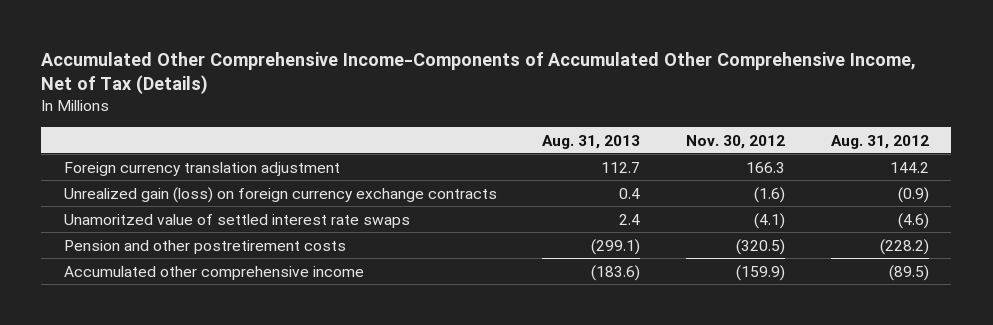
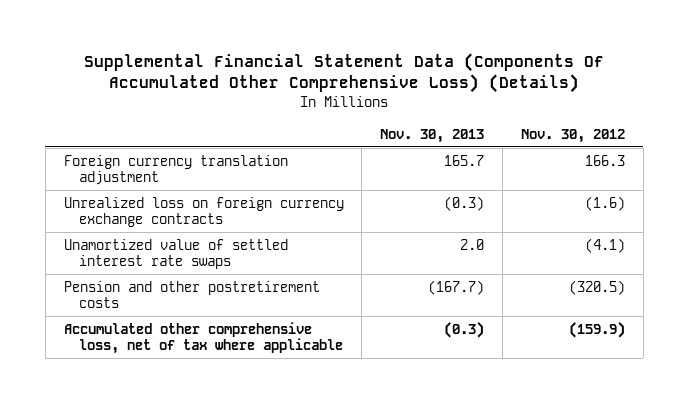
- Accumulated Other Comprehensive Income-Components of Accumulated Other Comprehensive Income, Net of Tax (Details)
+ Supplemental Financial Statement Data (Components Of Accumulated Other Comprehensive Loss) (Details)
- | Aug. 31, 2013 | Nov. 30, 2012 | Aug. 31, 2012
+ | Nov. 30, 2013 | Nov. 30, 2012
- Unrealized gain (loss) on foreign currency exchange contracts | 0.4 | (1.6) | (0.9)
- Unamoritzed value of settled interest rate swaps | 2.4 | (4.1) | (4.6)
+ Unrealized loss on foreign currency exchange contracts | (0.3) | (1.6)
+ Unamortized value of settled interest rate swaps | 2.0 | (4.1)
- Accumulated other comprehensive income | (183.6) | (159.9) | (89.5)
+ Accumulated other comprehensive loss, net of tax where applicable | (0.3) | (159.9)

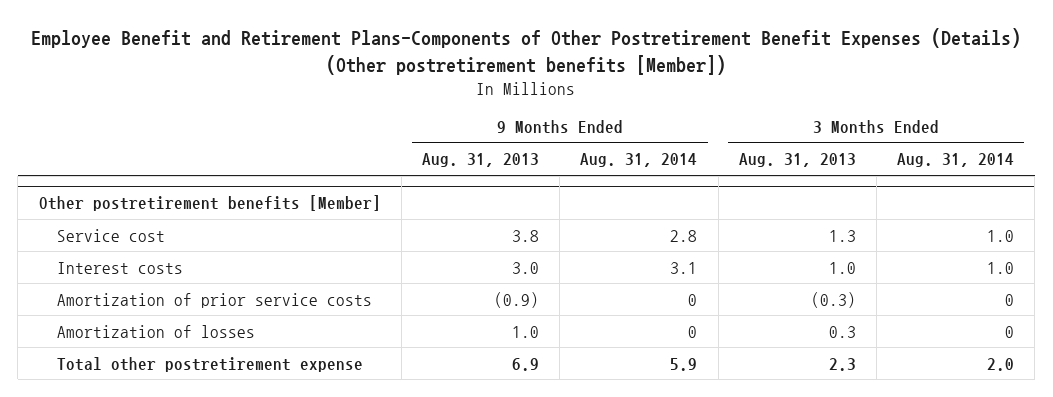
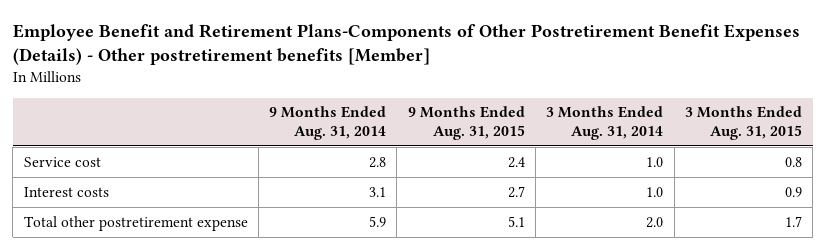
- Employee Benefit and Retirement Plans-Components of Other Postretirement Benefit Expenses (Details) (Other postretirement benefits [Member])
+ Employee Benefit and Retirement Plans-Components of Other Postretirement Benefit Expenses (Details) - Other postretirement benefits [Member]
- | 9 Months Ended Aug. 31, 2013 | 9 Months Ended Aug. 31, 2014 | 3 Months Ended Aug. 31, 2013 | 3 Months Ended Aug. 31, 2014
+ | 9 Months Ended Aug. 31, 2014 | 9 Months Ended Aug. 31, 2015 | 3 Months Ended Aug. 31, 2014 | 3 Months Ended Aug. 31, 2015
- Other postretirement benefits [Member]
- Amortization of prior service costs | (0.9) | 0 | (0.3) | 0
- Amortization of losses | 1.0 | 0 | 0.3 | 0

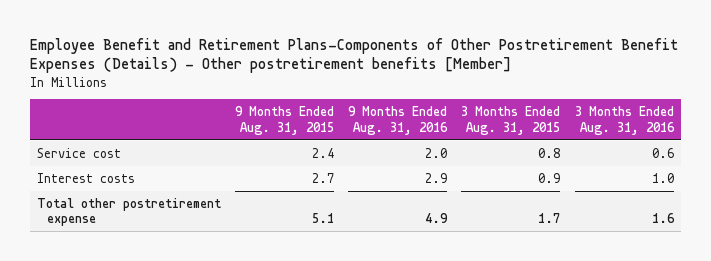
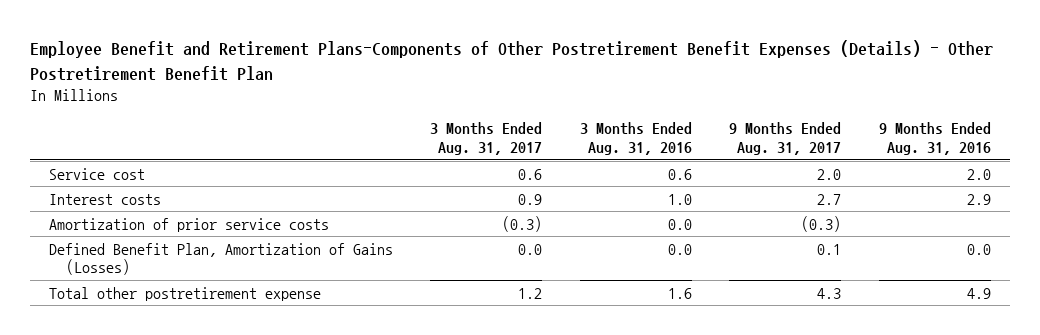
- Employee Benefit and Retirement Plans-Components of Other Postretirement Benefit Expenses (Details) - Other postretirement benefits [Member]
+ Employee Benefit and Retirement Plans-Components of Other Postretirement Benefit Expenses (Details) - Other Postretirement Benefit Plan
- | 9 Months Ended Aug. 31, 2015 | 9 Months Ended Aug. 31, 2016 | 3 Months Ended Aug. 31, 2015 | 3 Months Ended Aug. 31, 2016
+ | 3 Months Ended Aug. 31, 2017 | 3 Months Ended Aug. 31, 2016 | 9 Months Ended Aug. 31, 2017 | 9 Months Ended Aug. 31, 2016
+ Amortization of prior service costs | (0.3) | 0.0 | (0.3) |
+ Defined Benefit Plan, Amortization of Gains (Losses) | 0.0 | 0.0 | 0.1 | 0.0

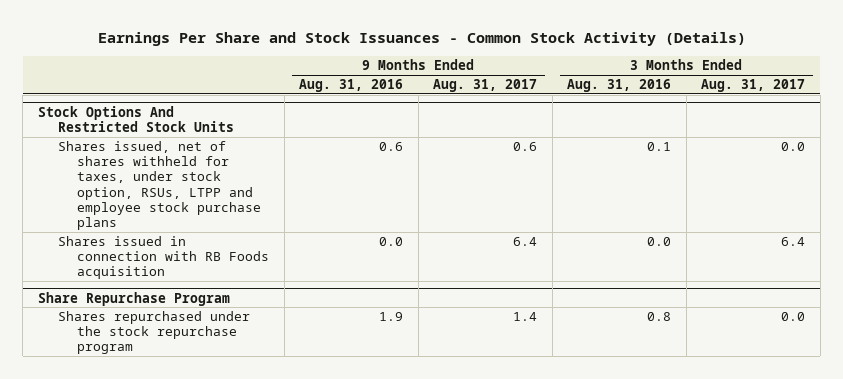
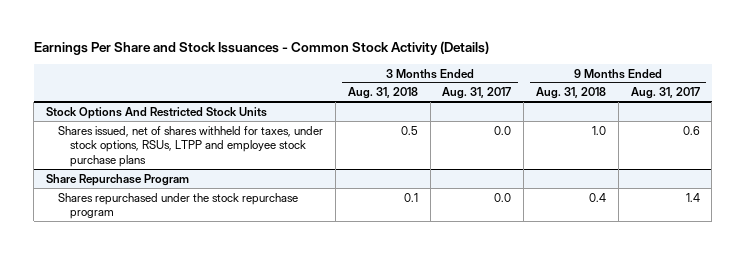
- | 9 Months Ended Aug. 31, 2016 | 9 Months Ended Aug. 31, 2017 | 3 Months Ended Aug. 31, 2016 | 3 Months Ended Aug. 31, 2017
+ | 3 Months Ended Aug. 31, 2018 | 3 Months Ended Aug. 31, 2017 | 9 Months Ended Aug. 31, 2018 | 9 Months Ended Aug. 31, 2017
@ Stock Options And Restricted Stock Units
- Shares issued, net of shares withheld for taxes, under stock option, RSUs, LTPP and employee stock purchase plans | 0.6 | 0.6 | 0.1 | 0.0
- Shares issued in connection with RB Foods acquisition | 0.0 | 6.4 | 0.0 | 6.4
+ Shares issued, net of shares withheld for taxes, under stock options, RSUs, LTPP and employee stock purchase plans | 0.5 | 0.0 | 1.0 | 0.6

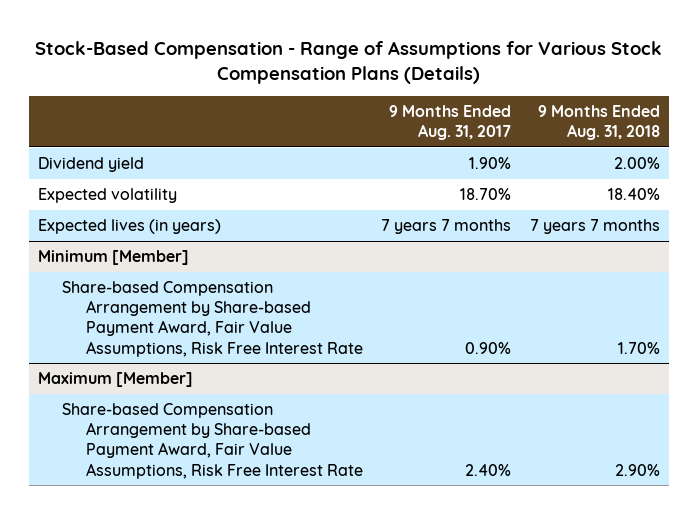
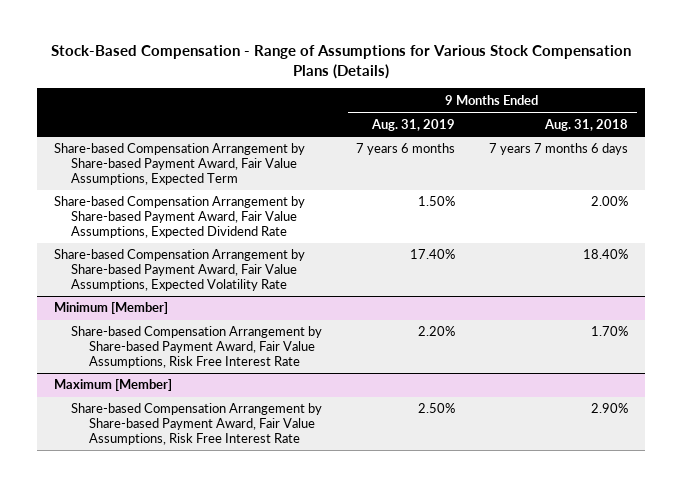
- | 9 Months Ended Aug. 31, 2017 | 9 Months Ended Aug. 31, 2018
+ | 9 Months Ended Aug. 31, 2019 | 9 Months Ended Aug. 31, 2018
- Dividend yield | 1.90% | 2.00%
- Expected volatility | 18.70% | 18.40%
- Expected lives (in years) | 7 years 7 months | 7 years 7 months
+ Share-based Compensation Arrangement by Share-based Payment Award, Fair Value Assumptions, Expected Term | 7 years 6 months | 7 years 7 months 6 days
+ Share-based Compensation Arrangement by Share-based Payment Award, Fair Value Assumptions, Expected Dividend Rate | 1.50% | 2.00%
+ Share-based Compensation Arrangement by Share-based Payment Award, Fair Value Assumptions, Expected Volatility Rate | 17.40% | 18.40%

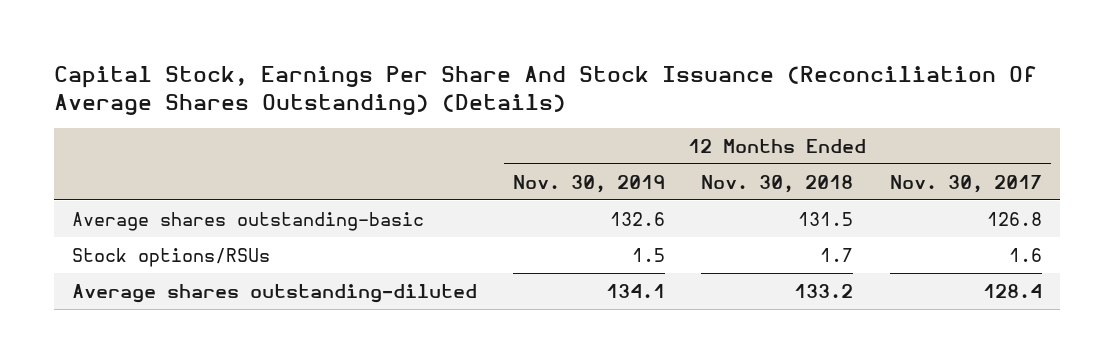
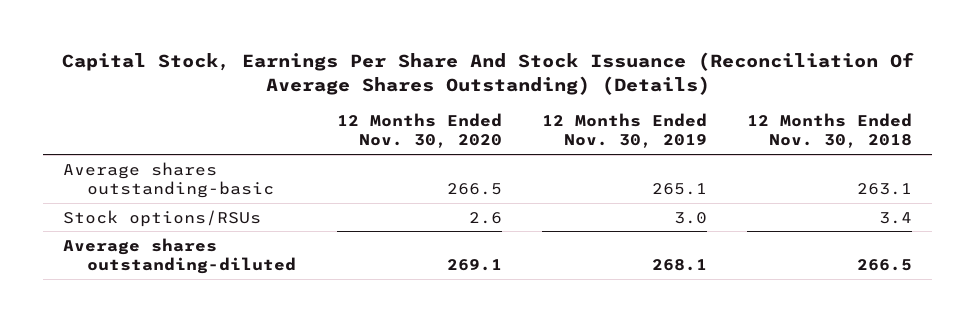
- | 12 Months Ended Nov. 30, 2019 | 12 Months Ended Nov. 30, 2018 | 12 Months Ended Nov. 30, 2017
+ | 12 Months Ended Nov. 30, 2020 | 12 Months Ended Nov. 30, 2019 | 12 Months Ended Nov. 30, 2018
- Average shares outstanding-basic | 132.6 | 131.5 | 126.8
- Stock options/RSUs | 1.5 | 1.7 | 1.6
- Average shares outstanding-diluted | 134.1 | 133.2 | 128.4
+ Average shares outstanding-basic | 266.5 | 265.1 | 263.1
+ Stock options/RSUs | 2.6 | 3.0 | 3.4
+ Average shares outstanding-diluted | 269.1 | 268.1 | 266.5

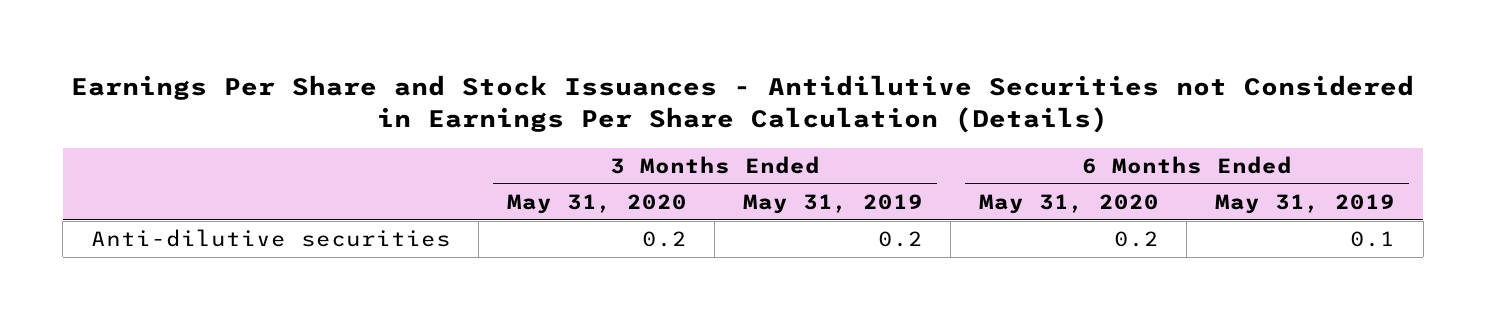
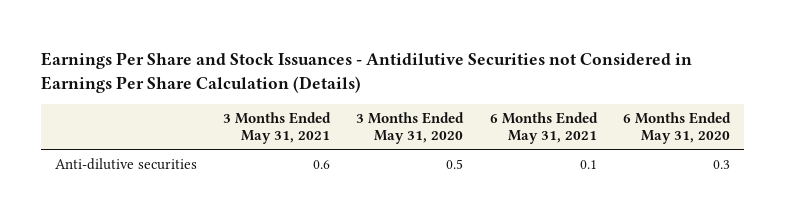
- | 3 Months Ended May 31, 2020 | 3 Months Ended May 31, 2019 | 6 Months Ended May 31, 2020 | 6 Months Ended May 31, 2019
+ | 3 Months Ended May 31, 2021 | 3 Months Ended May 31, 2020 | 6 Months Ended May 31, 2021 | 6 Months Ended May 31, 2020
- Anti-dilutive securities | 0.2 | 0.2 | 0.2 | 0.1
+ Anti-dilutive securities | 0.6 | 0.5 | 0.1 | 0.3

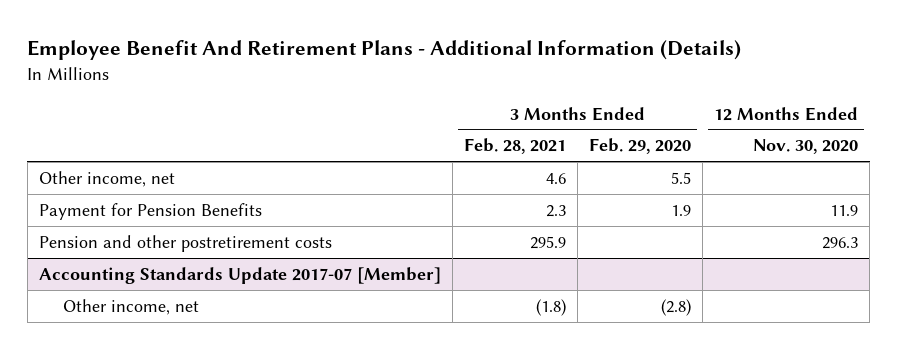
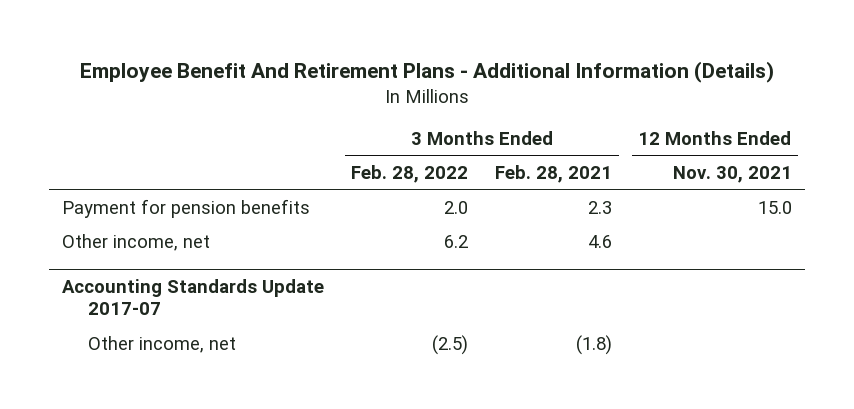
- | 3 Months Ended Feb. 28, 2021 | 3 Months Ended Feb. 29, 2020 | 12 Months Ended Nov. 30, 2020
+ | 3 Months Ended Feb. 28, 2022 | 3 Months Ended Feb. 28, 2021 | 12 Months Ended Nov. 30, 2021
+ Payment for pension benefits | 2.0 | 2.3 | 15.0
- Payment for Pension Benefits | 2.3 | 1.9 | 11.9
- Pension and other postretirement costs | 295.9 | | 296.3
- Accounting Standards Update 2017-07 [Member]
+ Accounting Standards Update 2017-07

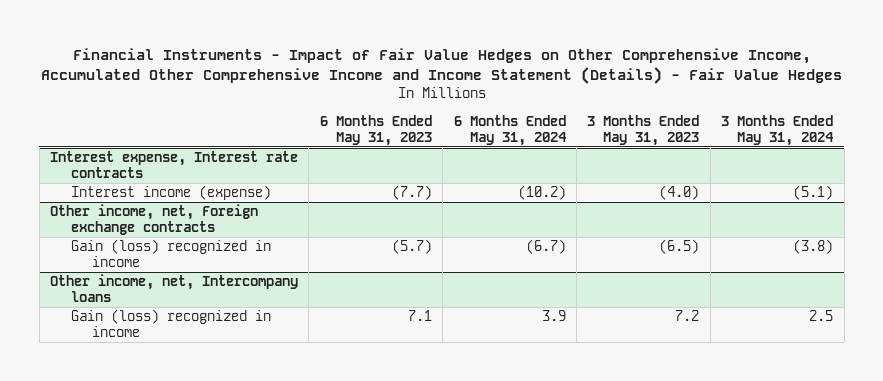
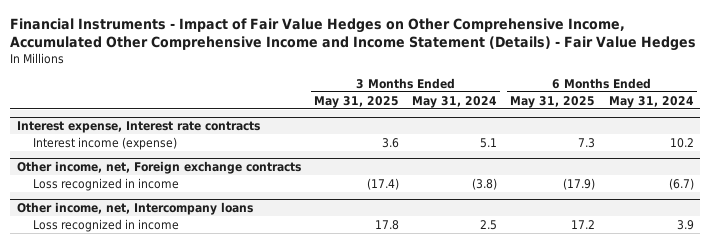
- | 6 Months Ended May 31, 2023 | 6 Months Ended May 31, 2024 | 3 Months Ended May 31, 2023 | 3 Months Ended May 31, 2024
+ | 3 Months Ended May 31, 2025 | 3 Months Ended May 31, 2024 | 6 Months Ended May 31, 2025 | 6 Months Ended May 31, 2024
@ Interest expense, Interest rate contracts
- Interest income (expense) | (7.7) | (10.2) | (4.0) | (5.1)
+ Interest income (expense) | 3.6 | 5.1 | 7.3 | 10.2
@ Other income, net, Foreign exchange contracts
- Gain (loss) recognized in income | (5.7) | (6.7) | (6.5) | (3.8)
+ Loss recognized in income | (17.4) | (3.8) | (17.9) | (6.7)
@ Other income, net, Intercompany loans
- Gain (loss) recognized in income | 7.1 | 3.9 | 7.2 | 2.5
+ Loss recognized in income | 17.8 | 2.5 | 17.2 | 3.9

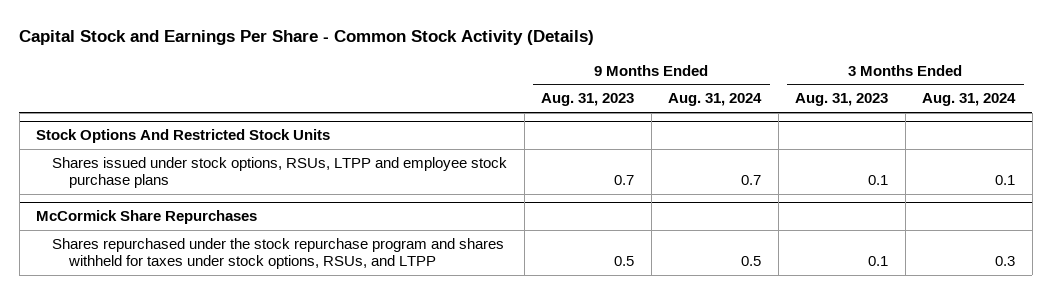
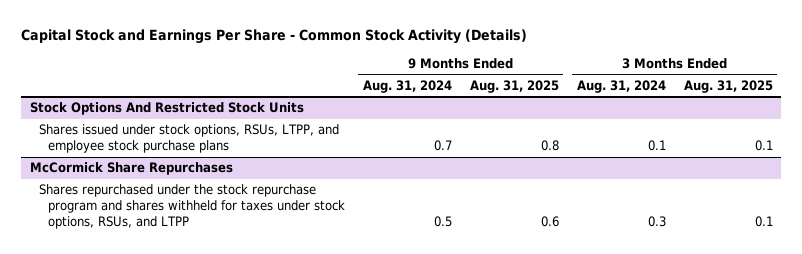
- | 9 Months Ended Aug. 31, 2023 | 9 Months Ended Aug. 31, 2024 | 3 Months Ended Aug. 31, 2023 | 3 Months Ended Aug. 31, 2024
+ | 9 Months Ended Aug. 31, 2024 | 9 Months Ended Aug. 31, 2025 | 3 Months Ended Aug. 31, 2024 | 3 Months Ended Aug. 31, 2025
@ Stock Options And Restricted Stock Units
- Shares issued under stock options, RSUs, LTPP and employee stock purchase plans | 0.7 | 0.7 | 0.1 | 0.1
+ Shares issued under stock options, RSUs, LTPP, and employee stock purchase plans | 0.7 | 0.8 | 0.1 | 0.1

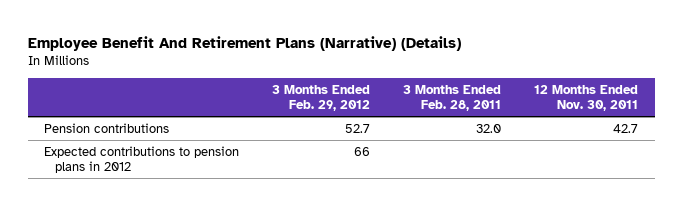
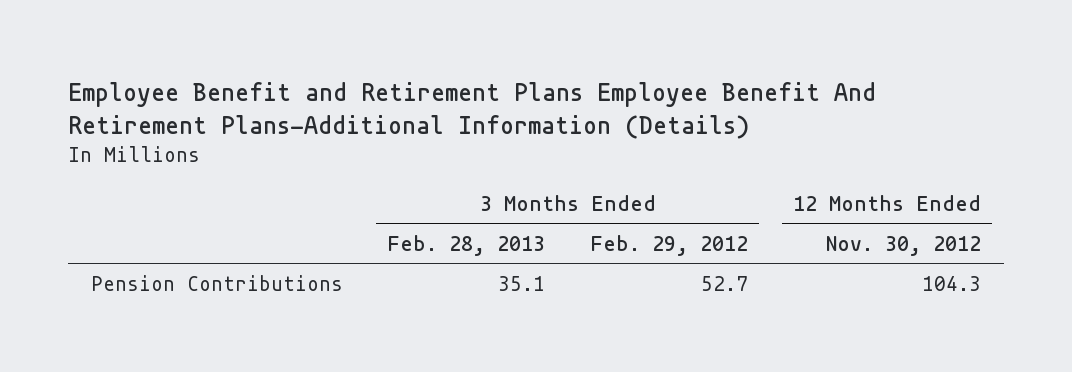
- Employee Benefit And Retirement Plans (Narrative) (Details)
+ Employee Benefit and Retirement Plans Employee Benefit And Retirement Plans-Additional Information (Details)
- | 3 Months Ended Feb. 29, 2012 | 3 Months Ended Feb. 28, 2011 | 12 Months Ended Nov. 30, 2011
+ | 3 Months Ended Feb. 28, 2013 | 3 Months Ended Feb. 29, 2012 | 12 Months Ended Nov. 30, 2012
- Pension contributions | 52.7 | 32.0 | 42.7
- Expected contributions to pension plans in 2012 | 66 | |
+ Pension Contributions | 35.1 | 52.7 | 104.3

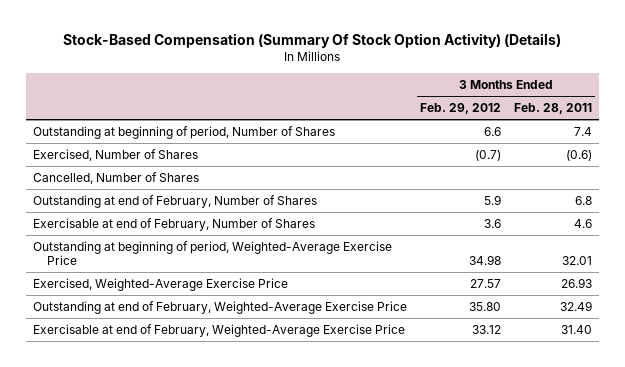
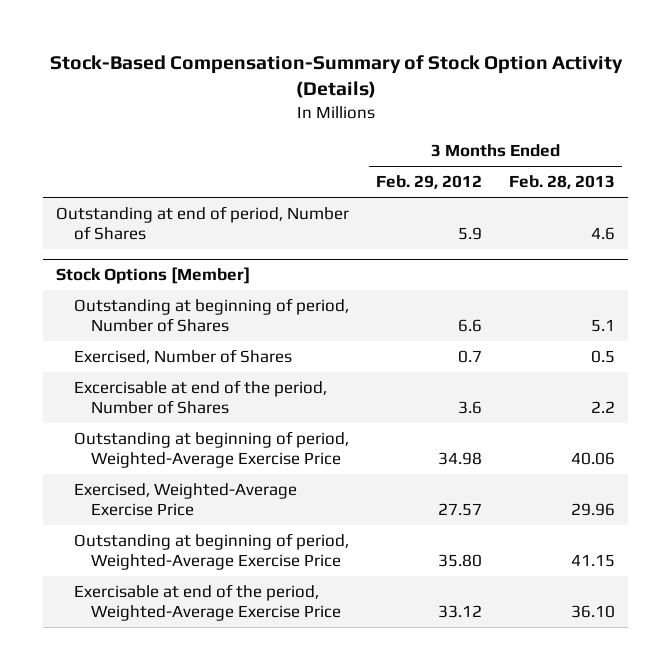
- Stock-Based Compensation (Summary Of Stock Option Activity) (Details)
+ Stock-Based Compensation-Summary of Stock Option Activity (Details)
- | 3 Months Ended Feb. 29, 2012 | 3 Months Ended Feb. 28, 2011
+ | 3 Months Ended Feb. 29, 2012 | 3 Months Ended Feb. 28, 2013
+ Outstanding at end of period, Number of Shares | 5.9 | 4.6
+ Stock Options [Member]
- Exercised, Number of Shares | (0.7) | (0.6)
- Cancelled, Number of Shares
- Outstanding at end of February, Number of Shares | 5.9 | 6.8
- Exercisable at end of February, Number of Shares | 3.6 | 4.6
+ Exercised, Number of Shares | 0.7 | 0.5
+ Excercisable at end of the period, Number of Shares | 3.6 | 2.2
- Outstanding at end of February, Weighted-Average Exercise Price | 35.80 | 32.49
- Exercisable at end of February, Weighted-Average Exercise Price | 33.12 | 31.40
+ Outstanding at beginning of period, Weighted-Average Exercise Price | 35.80 | 41.15
+ Exercisable at end of the period, Weighted-Average Exercise Price | 33.12 | 36.10

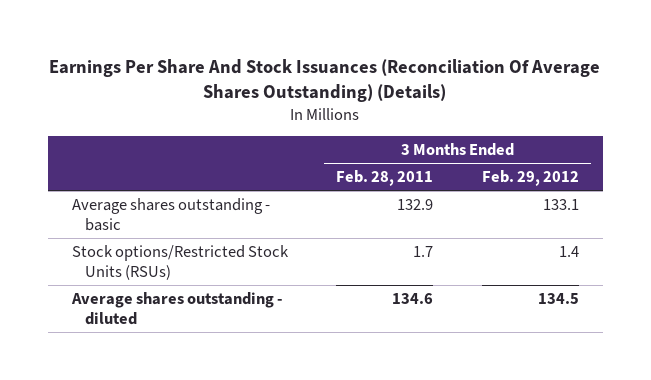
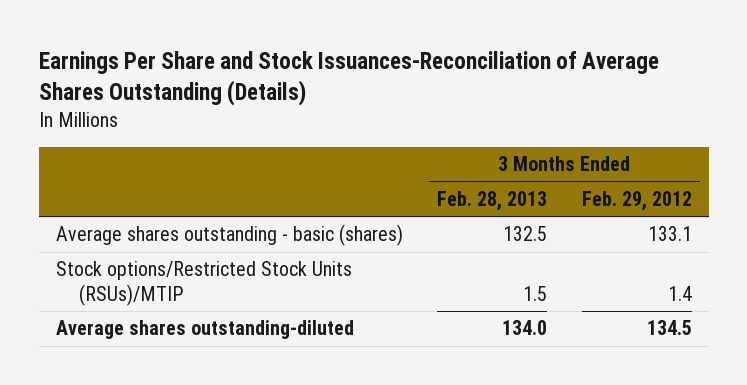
- Earnings Per Share And Stock Issuances (Reconciliation Of Average Shares Outstanding) (Details)
+ Earnings Per Share and Stock Issuances-Reconciliation of Average Shares Outstanding (Details)
- | 3 Months Ended Feb. 28, 2011 | 3 Months Ended Feb. 29, 2012
+ | 3 Months Ended Feb. 28, 2013 | 3 Months Ended Feb. 29, 2012
- Average shares outstanding - basic | 132.9 | 133.1
- Stock options/Restricted Stock Units (RSUs) | 1.7 | 1.4
- Average shares outstanding - diluted | 134.6 | 134.5
+ Average shares outstanding - basic (shares) | 132.5 | 133.1
+ Stock options/Restricted Stock Units (RSUs)/MTIP | 1.5 | 1.4
+ Average shares outstanding-diluted | 134.0 | 134.5

